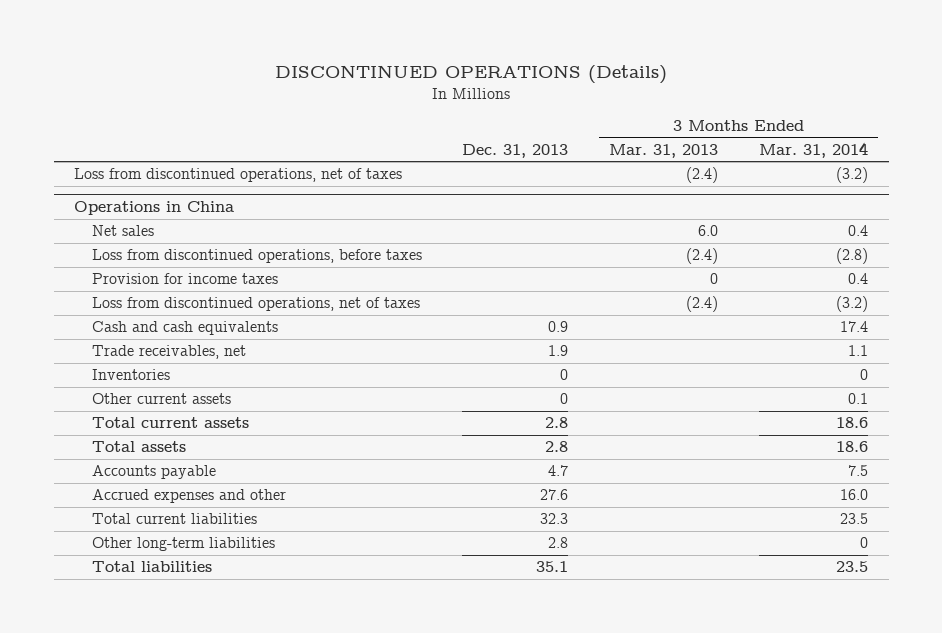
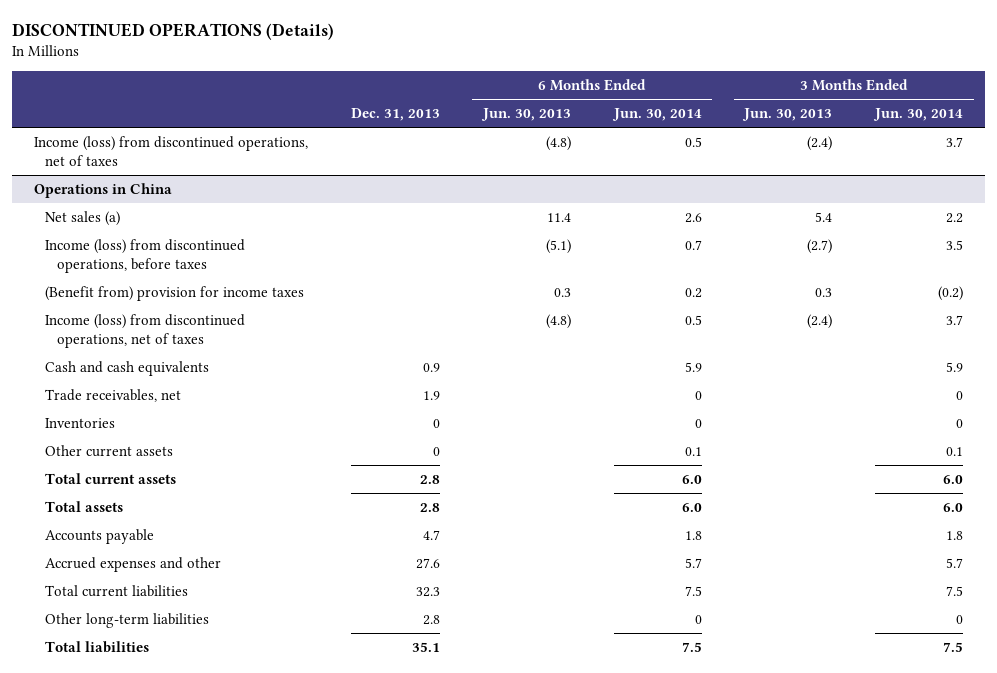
- | Dec. 31, 2013 | 3 Months Ended Mar. 31, 2013 | 3 Months Ended Mar. 31, 2014
+ | Dec. 31, 2013 | 6 Months Ended Jun. 30, 2013 | 6 Months Ended Jun. 30, 2014 | 3 Months Ended Jun. 30, 2013 | 3 Months Ended Jun. 30, 2014
- Loss from discontinued operations, net of taxes | | (2.4) | (3.2)
+ Income (loss) from discontinued operations, net of taxes | | (4.8) | 0.5 | (2.4) | 3.7
@ Operations in China
- Net sales | | 6.0 | 0.4
- Loss from discontinued operations, before taxes | | (2.4) | (2.8)
- Provision for income taxes | | 0 | 0.4
- Loss from discontinued operations, net of taxes | | (2.4) | (3.2)
+ Net sales (a) | | 11.4 | 2.6 | 5.4 | 2.2
+ Income (loss) from discontinued operations, before taxes | | (5.1) | 0.7 | (2.7) | 3.5
+ (Benefit from) provision for income taxes | | 0.3 | 0.2 | 0.3 | (0.2)
+ Income (loss) from discontinued operations, net of taxes | | (4.8) | 0.5 | (2.4) | 3.7

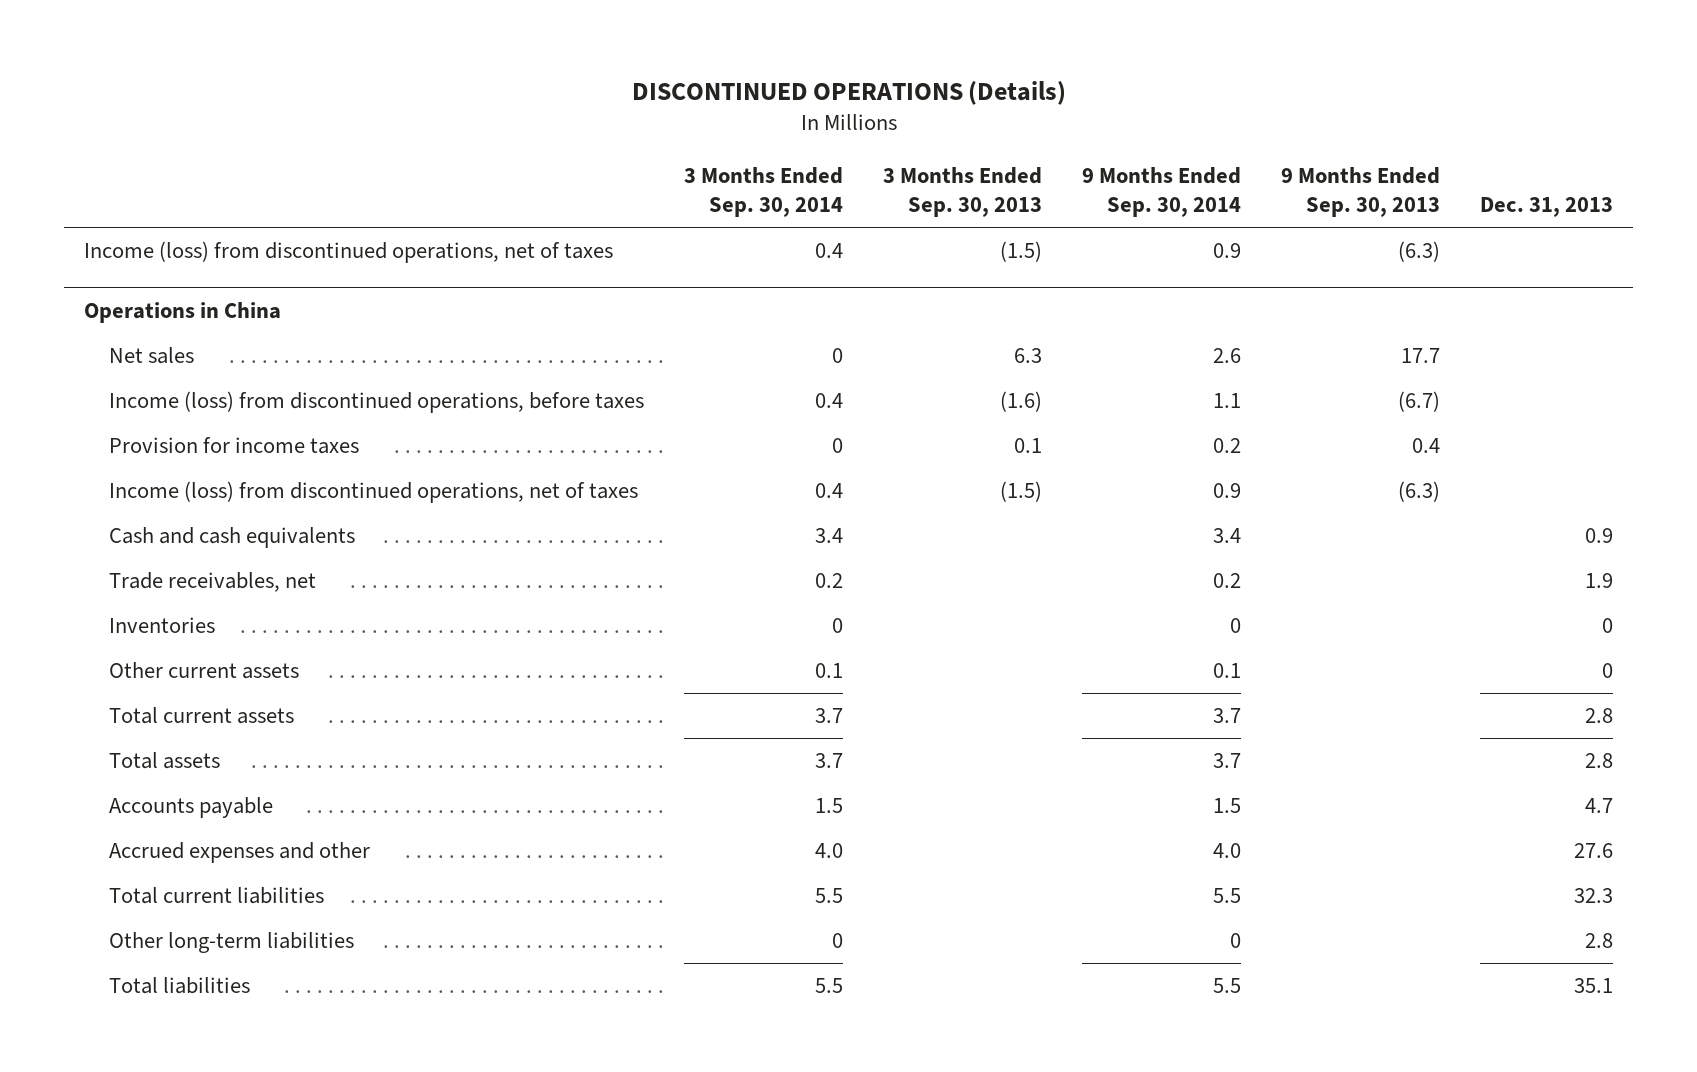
- | Dec. 31, 2013 | 6 Months Ended Jun. 30, 2013 | 6 Months Ended Jun. 30, 2014 | 3 Months Ended Jun. 30, 2013 | 3 Months Ended Jun. 30, 2014
+ | 3 Months Ended Sep. 30, 2014 | 3 Months Ended Sep. 30, 2013 | 9 Months Ended Sep. 30, 2014 | 9 Months Ended Sep. 30, 2013 | Dec. 31, 2013
@ Operations in China
- Net sales (a) | | 11.4 | 2.6 | 5.4 | 2.2
+ Net sales | 0 | 6.3 | 2.6 | 17.7 |
- (Benefit from) provision for income taxes | | 0.3 | 0.2 | 0.3 | (0.2)
+ Provision for income taxes | 0 | 0.1 | 0.2 | 0.4 |

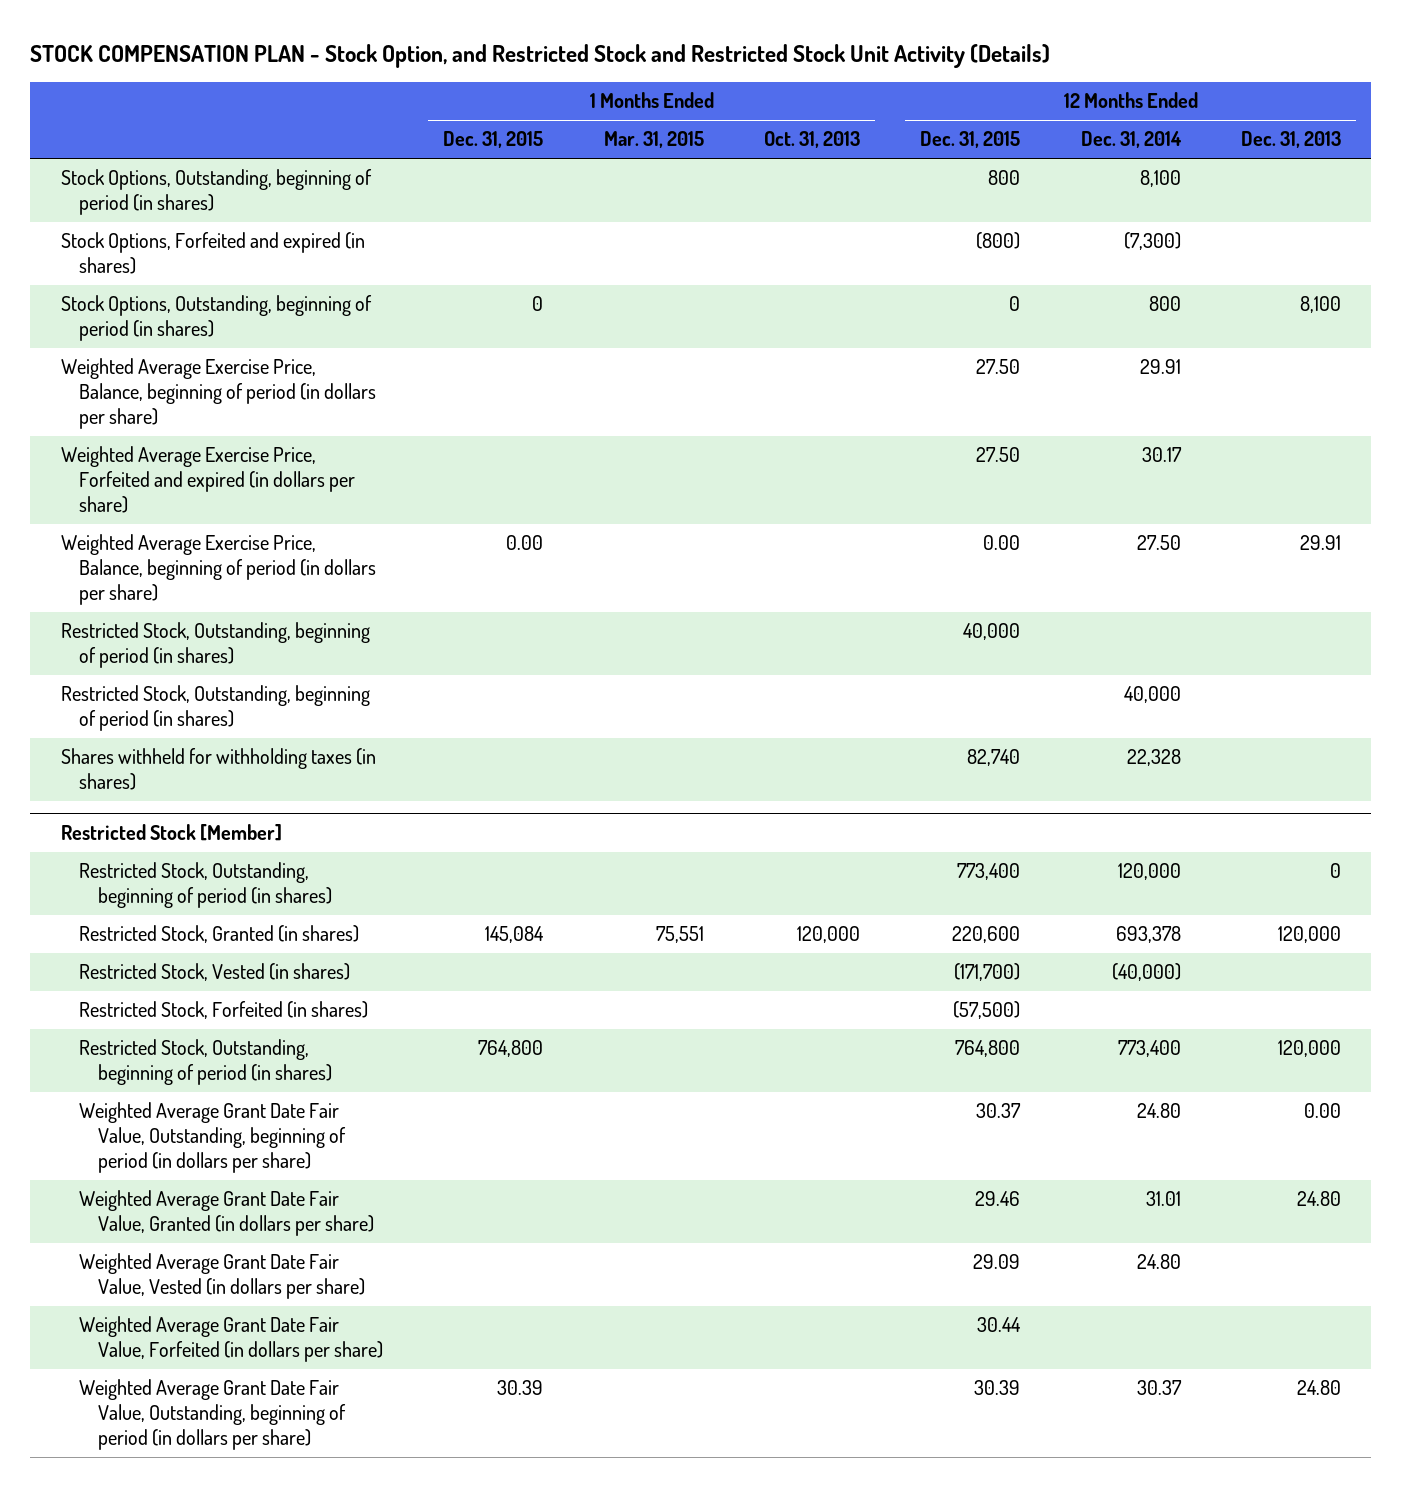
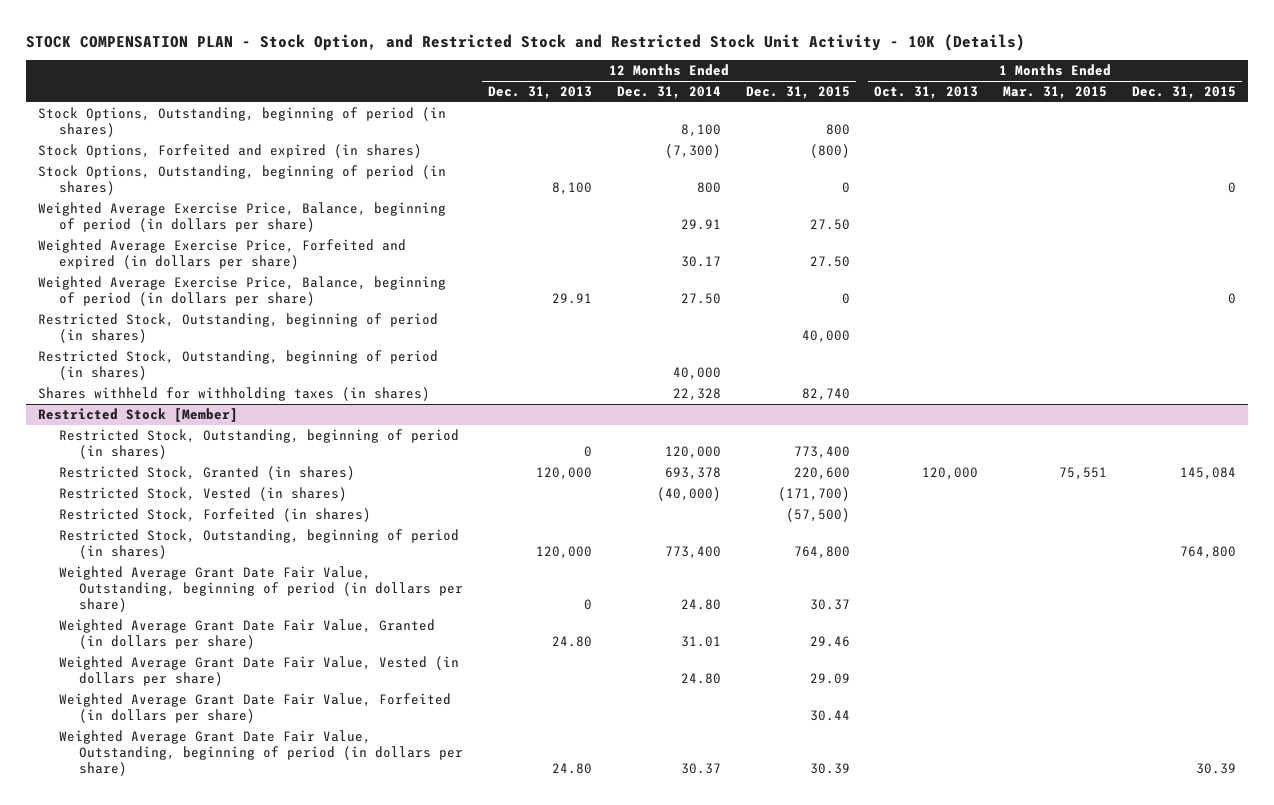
- STOCK COMPENSATION PLAN - Stock Option, and Restricted Stock and Restricted Stock Unit Activity (Details)
+ STOCK COMPENSATION PLAN - Stock Option, and Restricted Stock and Restricted Stock Unit Activity - 10K (Details)
- | 1 Months Ended Dec. 31, 2015 | 1 Months Ended Mar. 31, 2015 | 1 Months Ended Oct. 31, 2013 | 12 Months Ended Dec. 31, 2015 | 12 Months Ended Dec. 31, 2014 | 12 Months Ended Dec. 31, 2013
+ | 12 Months Ended Dec. 31, 2013 | 12 Months Ended Dec. 31, 2014 | 12 Months Ended Dec. 31, 2015 | 1 Months Ended Oct. 31, 2013 | 1 Months Ended Mar. 31, 2015 | 1 Months Ended Dec. 31, 2015
- Weighted Average Exercise Price, Balance, beginning of period (in dollars per share) | 0.00 | | | 0.00 | 27.50 | 29.91
+ Weighted Average Exercise Price, Balance, beginning of period (in dollars per share) | 29.91 | 27.50 | 0 | | | 0
@ Restricted Stock [Member]
- Weighted Average Grant Date Fair Value, Outstanding, beginning of period (in dollars per share) | | | | 30.37 | 24.80 | 0.00
+ Weighted Average Grant Date Fair Value, Outstanding, beginning of period (in dollars per share) | 0 | 24.80 | 30.37 | | |

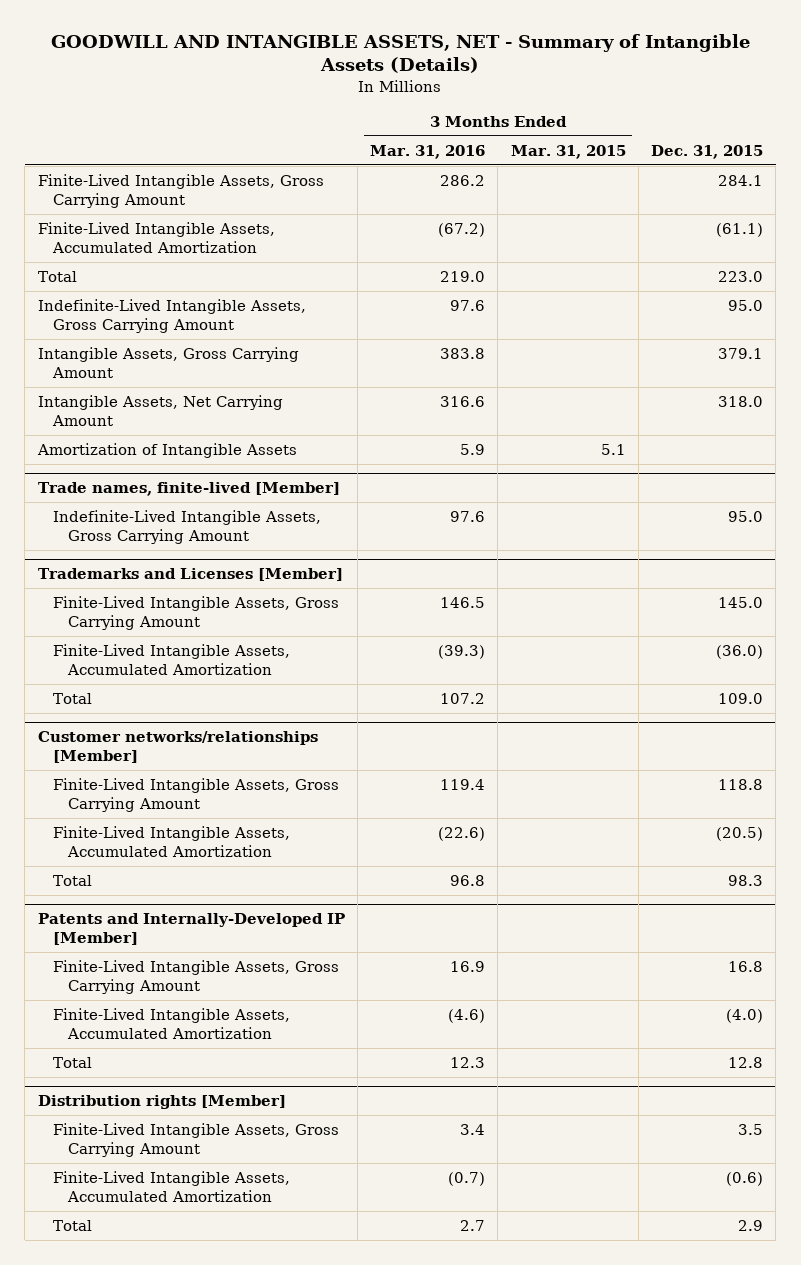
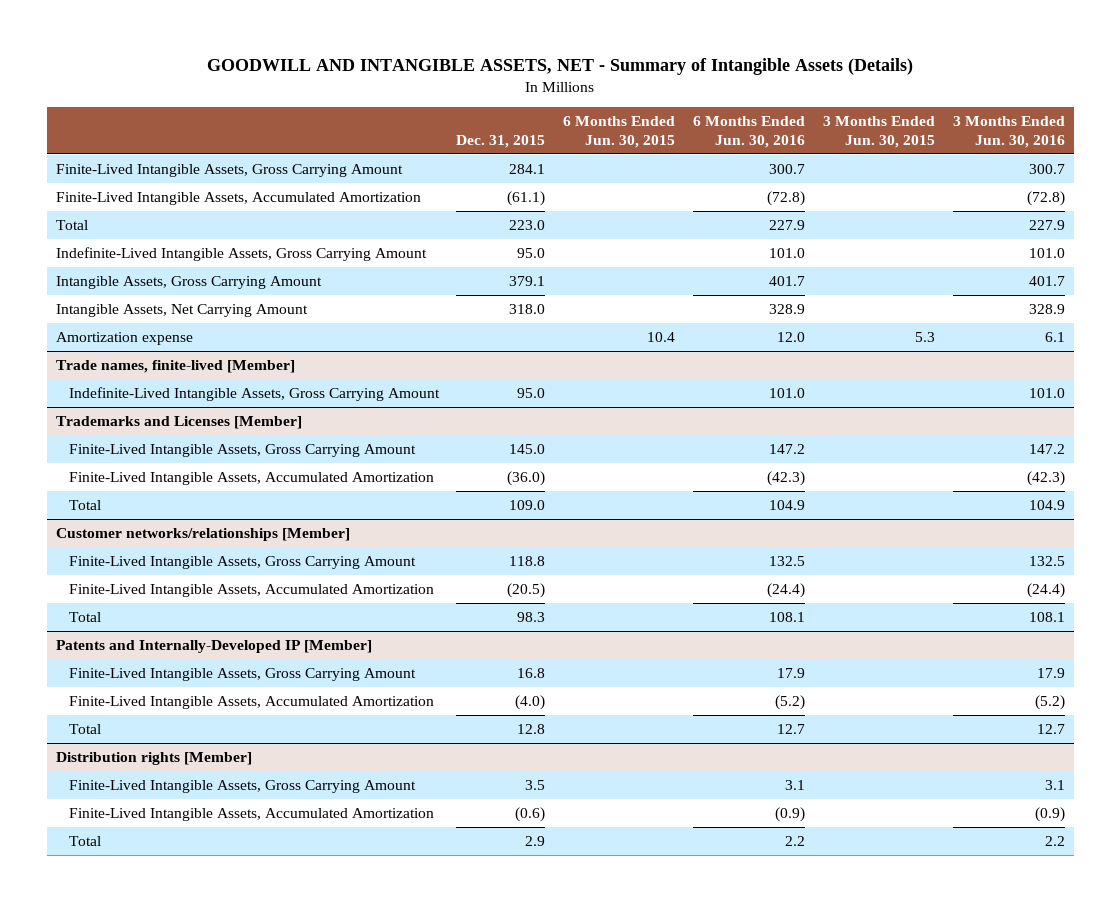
- | 3 Months Ended Mar. 31, 2016 | 3 Months Ended Mar. 31, 2015 | Dec. 31, 2015
+ | Dec. 31, 2015 | 6 Months Ended Jun. 30, 2015 | 6 Months Ended Jun. 30, 2016 | 3 Months Ended Jun. 30, 2015 | 3 Months Ended Jun. 30, 2016
- Amortization of Intangible Assets | 5.9 | 5.1 |
+ Amortization expense | | 10.4 | 12.0 | 5.3 | 6.1

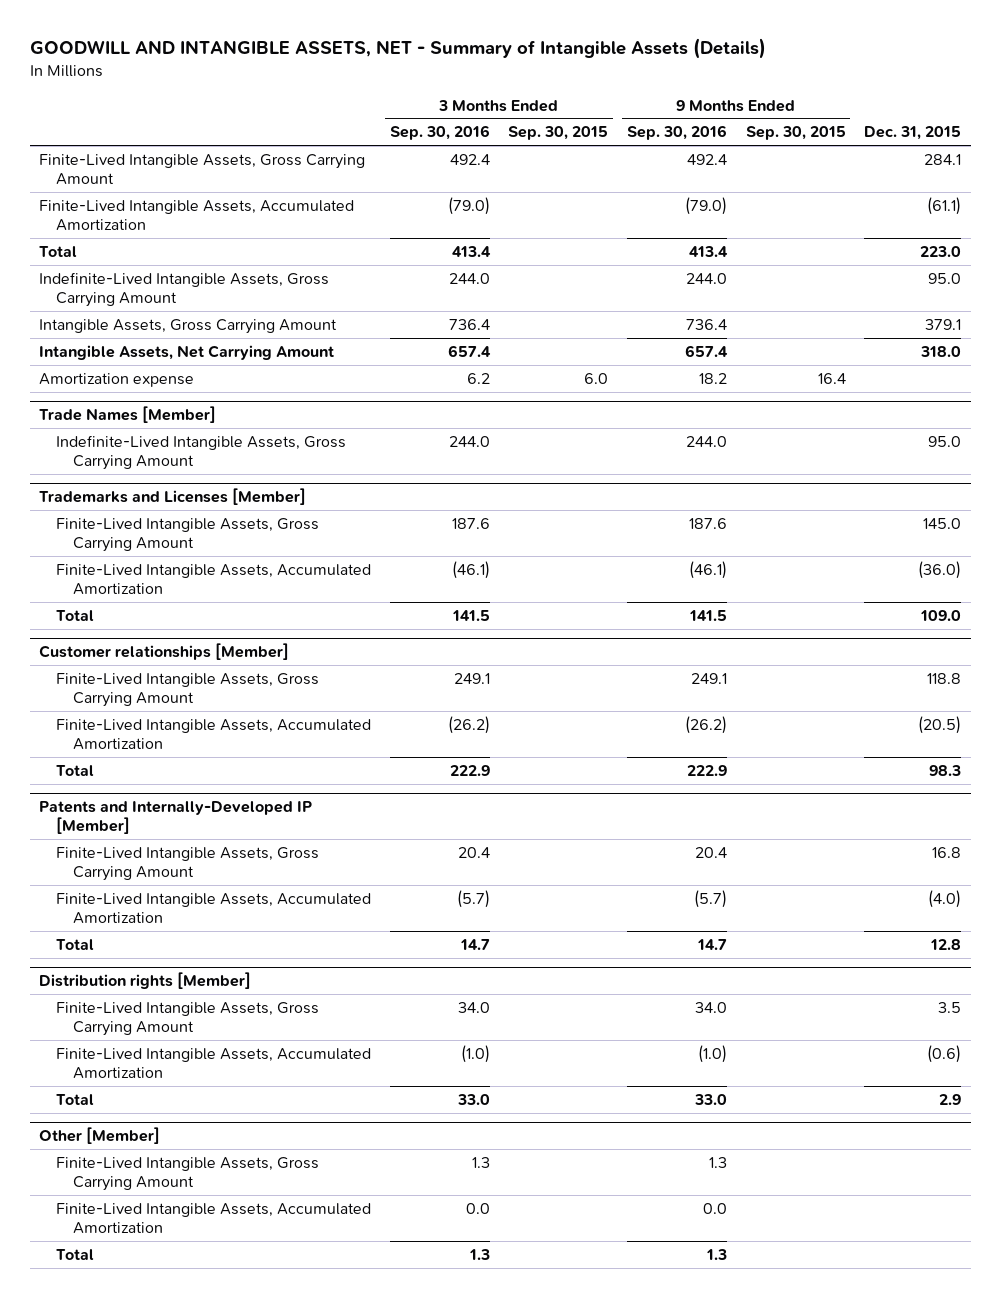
- | Dec. 31, 2015 | 6 Months Ended Jun. 30, 2015 | 6 Months Ended Jun. 30, 2016 | 3 Months Ended Jun. 30, 2015 | 3 Months Ended Jun. 30, 2016
+ | 3 Months Ended Sep. 30, 2016 | 3 Months Ended Sep. 30, 2015 | 9 Months Ended Sep. 30, 2016 | 9 Months Ended Sep. 30, 2015 | Dec. 31, 2015
- Trade names, finite-lived [Member]
+ Trade Names [Member]
- Customer networks/relationships [Member]
+ Customer relationships [Member]
+ Other [Member]
+ Finite-Lived Intangible Assets, Gross Carrying Amount | 1.3 | | 1.3 | |
+ Finite-Lived Intangible Assets, Accumulated Amortization | 0.0 | | 0.0 | |
+ Total | 1.3 | | 1.3 | |

